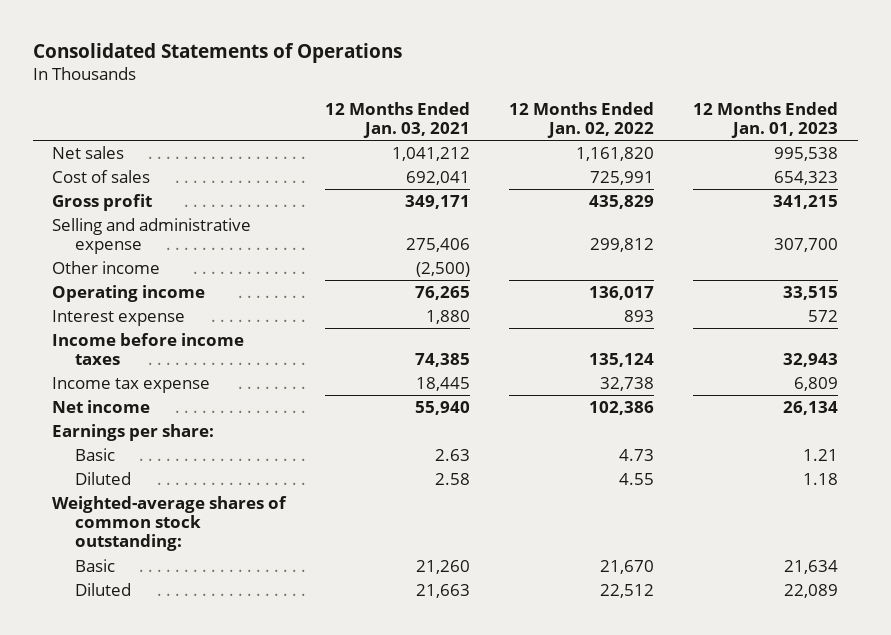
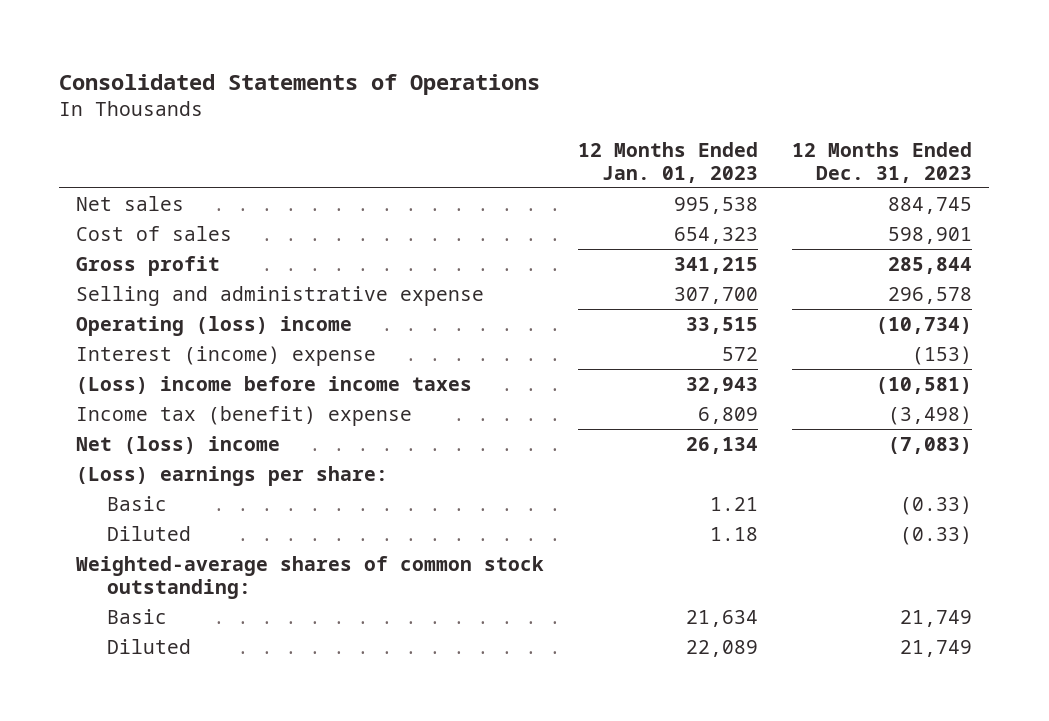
- | 12 Months Ended Jan. 03, 2021 | 12 Months Ended Jan. 02, 2022 | 12 Months Ended Jan. 01, 2023
+ | 12 Months Ended Jan. 01, 2023 | 12 Months Ended Dec. 31, 2023
- Other income | (2,500) | |
- Operating income | 76,265 | 136,017 | 33,515
- Interest expense | 1,880 | 893 | 572
- Income before income taxes | 74,385 | 135,124 | 32,943
- Income tax expense | 18,445 | 32,738 | 6,809
- Net income | 55,940 | 102,386 | 26,134
- Earnings per share:
+ Operating (loss) income | 33,515 | (10,734)
+ Interest (income) expense | 572 | (153)
+ (Loss) income before income taxes | 32,943 | (10,581)
+ Income tax (benefit) expense | 6,809 | (3,498)
+ Net (loss) income | 26,134 | (7,083)
+ (Loss) earnings per share:

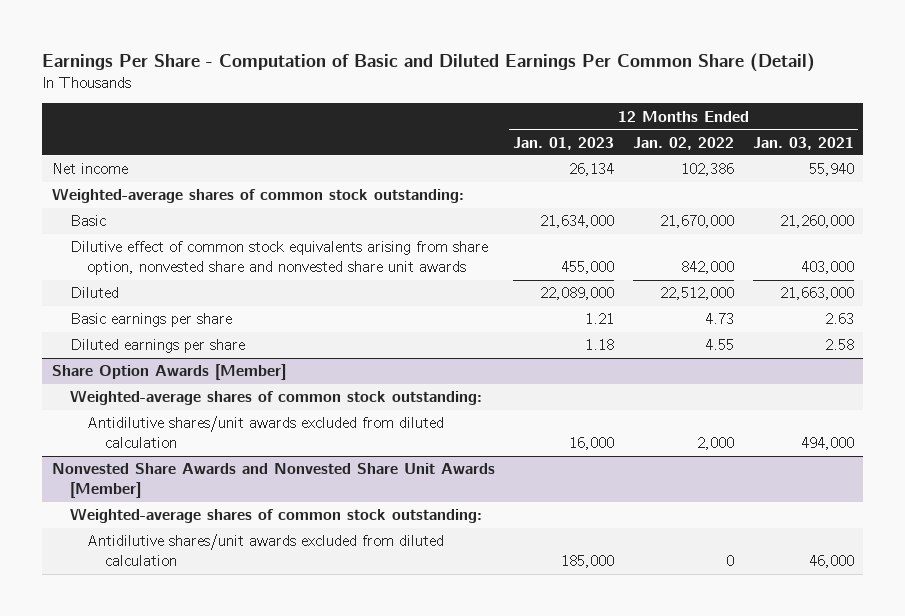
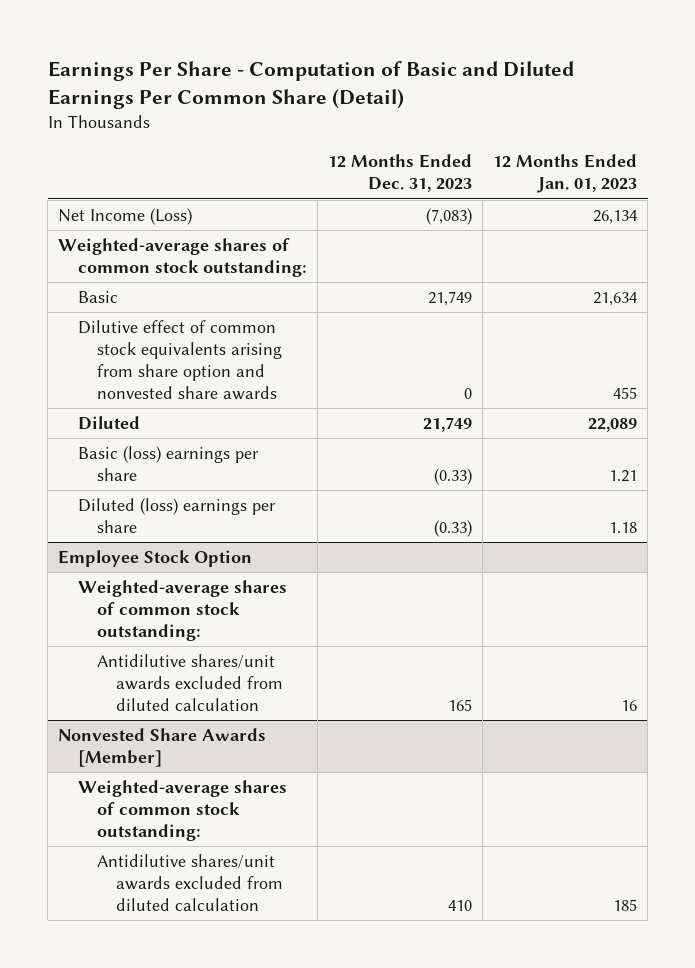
- | 12 Months Ended Jan. 01, 2023 | 12 Months Ended Jan. 02, 2022 | 12 Months Ended Jan. 03, 2021
+ | 12 Months Ended Dec. 31, 2023 | 12 Months Ended Jan. 01, 2023
- Net income | 26,134 | 102,386 | 55,940
+ Net Income (Loss) | (7,083) | 26,134
- Basic | 21,634,000 | 21,670,000 | 21,260,000
- Dilutive effect of common stock equivalents arising from share option, nonvested share and nonvested share unit awards | 455,000 | 842,000 | 403,000
- Diluted | 22,089,000 | 22,512,000 | 21,663,000
- Basic earnings per share | 1.21 | 4.73 | 2.63
- Diluted earnings per share | 1.18 | 4.55 | 2.58
- Share Option Awards [Member]
+ Basic | 21,749 | 21,634
+ Dilutive effect of common stock equivalents arising from share option and nonvested share awards | 0 | 455
+ Diluted | 21,749 | 22,089
+ Basic (loss) earnings per share | (0.33) | 1.21
+ Diluted (loss) earnings per share | (0.33) | 1.18
+ Employee Stock Option
- Antidilutive shares/unit awards excluded from diluted calculation | 16,000 | 2,000 | 494,000
- Nonvested Share Awards and Nonvested Share Unit Awards [Member]
+ Antidilutive shares/unit awards excluded from diluted calculation | 165 | 16
+ Nonvested Share Awards [Member]
- Antidilutive shares/unit awards excluded from diluted calculation | 185,000 | 0 | 46,000
+ Antidilutive shares/unit awards excluded from diluted calculation | 410 | 185

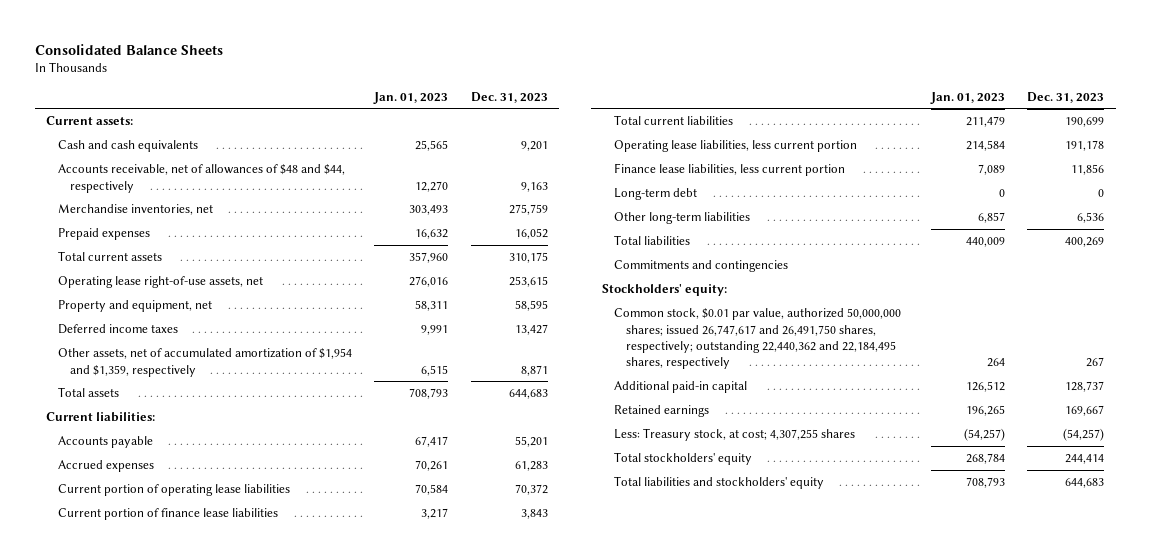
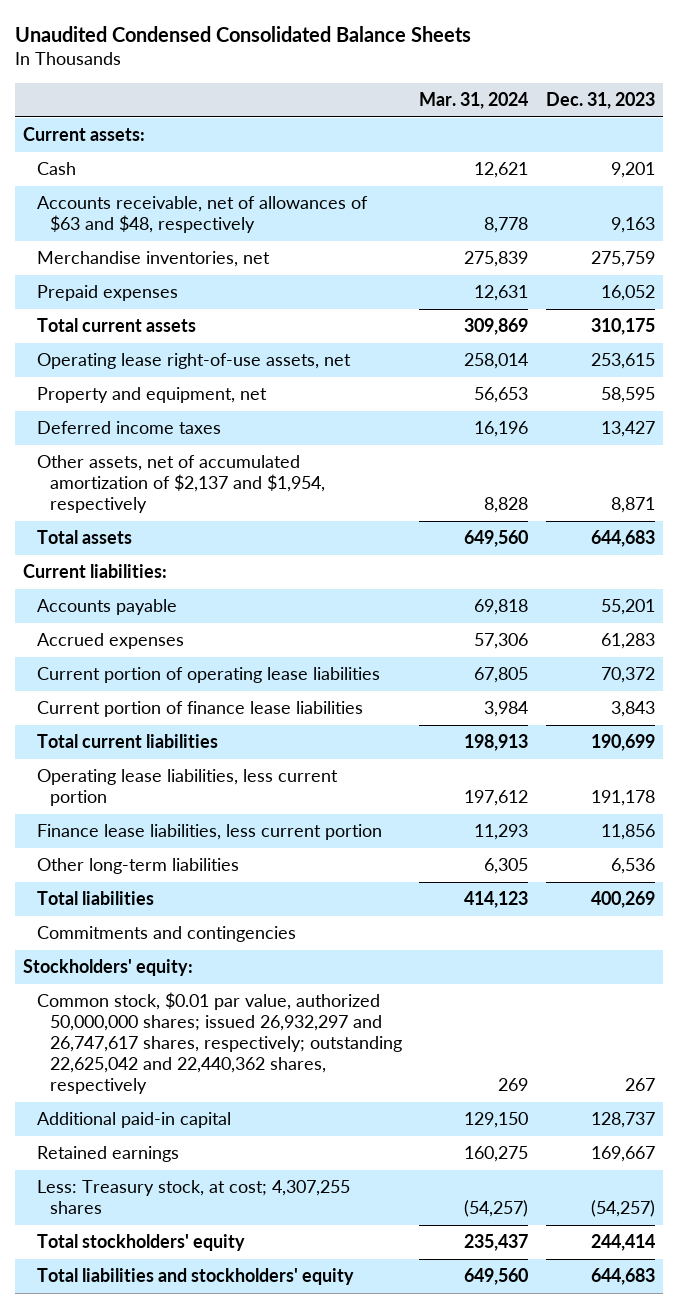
- Consolidated Balance Sheets
+ Unaudited Condensed Consolidated Balance Sheets
- | Jan. 01, 2023 | Dec. 31, 2023
+ | Mar. 31, 2024 | Dec. 31, 2023
- Cash and cash equivalents | 25,565 | 9,201
- Accounts receivable, net of allowances of $48 and $44, respectively | 12,270 | 9,163
+ Cash | 12,621 | 9,201
+ Accounts receivable, net of allowances of $63 and $48, respectively | 8,778 | 9,163
- Other assets, net of accumulated amortization of $1,954 and $1,359, respectively | 6,515 | 8,871
+ Other assets, net of accumulated amortization of $2,137 and $1,954, respectively | 8,828 | 8,871
- Long-term debt | 0 | 0
- Common stock, $0.01 par value, authorized 50,000,000 shares; issued 26,747,617 and 26,491,750 shares, respectively; outstanding 22,440,362 and 22,184,495 shares, respectively | 264 | 267
+ Common stock, $0.01 par value, authorized 50,000,000 shares; issued 26,932,297 and 26,747,617 shares, respectively; outstanding 22,625,042 and 22,440,362 shares, respectively | 269 | 267

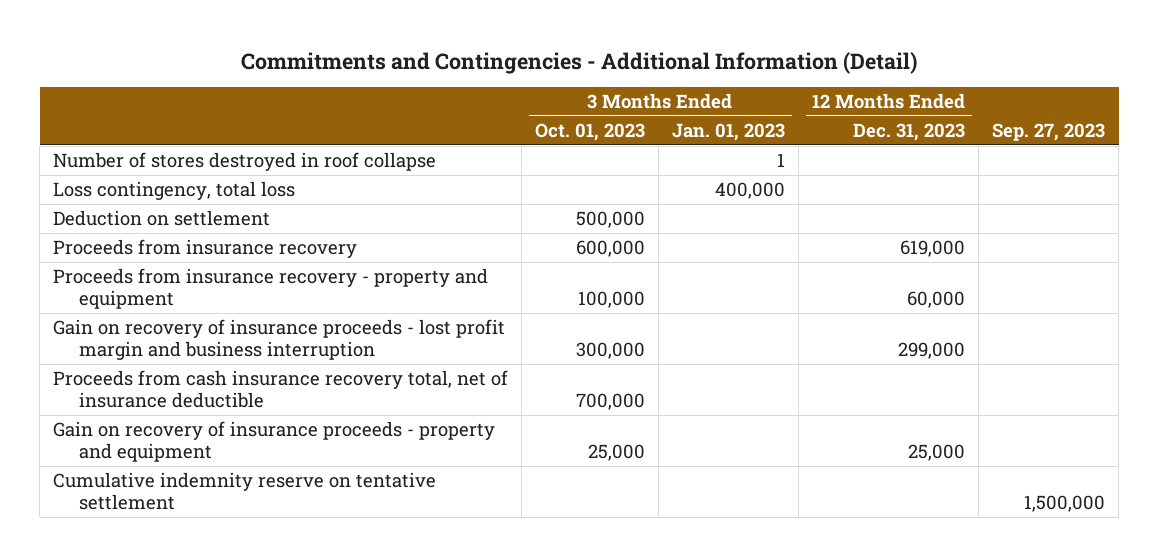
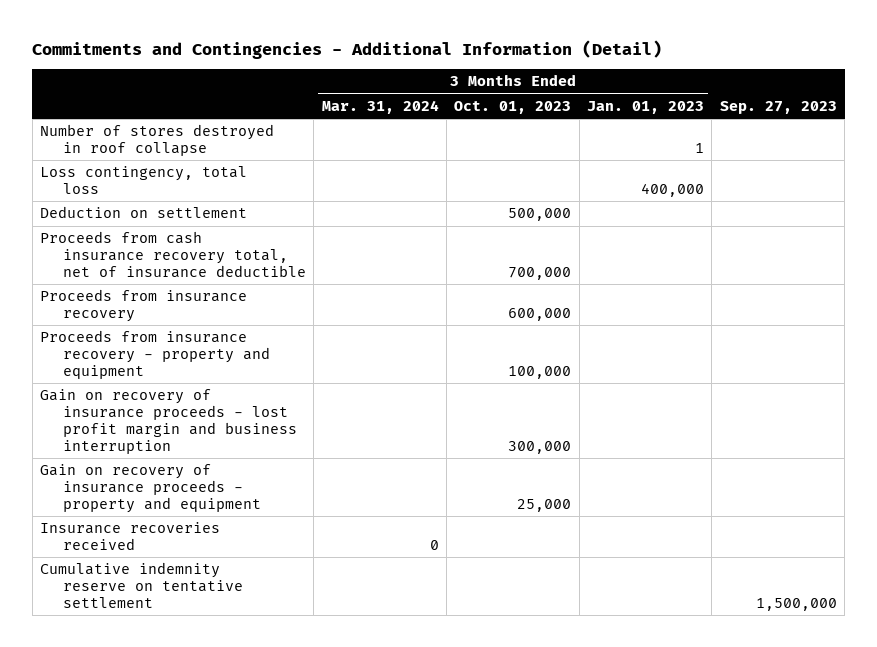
- | 3 Months Ended Oct. 01, 2023 | 3 Months Ended Jan. 01, 2023 | 12 Months Ended Dec. 31, 2023 | Sep. 27, 2023
+ | 3 Months Ended Mar. 31, 2024 | 3 Months Ended Oct. 01, 2023 | 3 Months Ended Jan. 01, 2023 | Sep. 27, 2023
moved up: Proceeds from cash insurance recovery total, net of insurance deductible | | 700,000 | |
+ Insurance recoveries received | 0 | | |

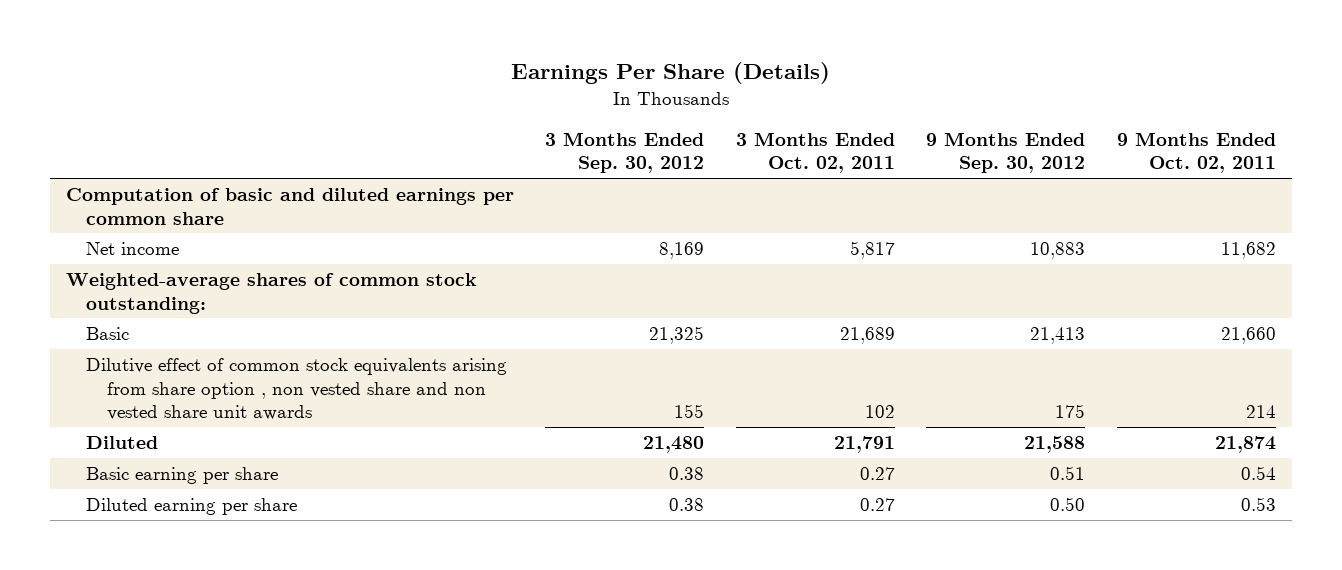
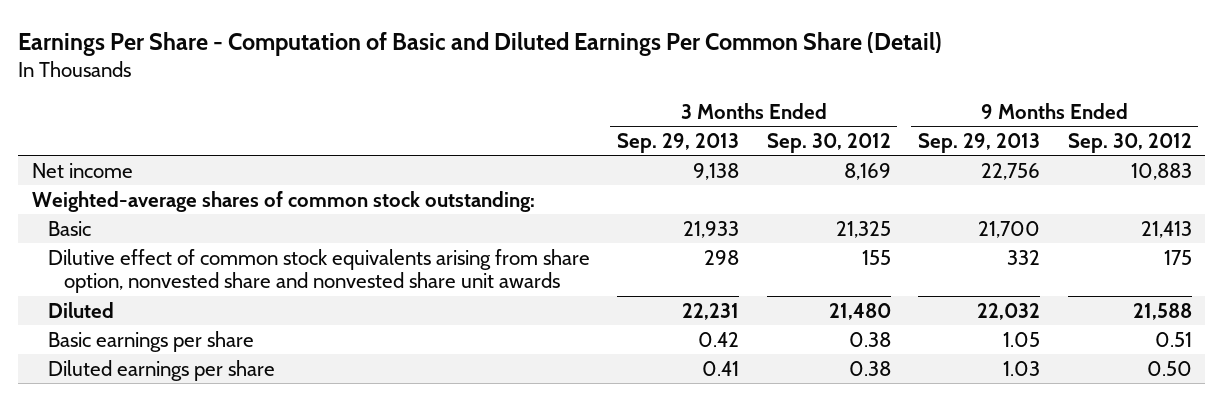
- Earnings Per Share (Details)
+ Earnings Per Share - Computation of Basic and Diluted Earnings Per Common Share (Detail)
- | 3 Months Ended Sep. 30, 2012 | 3 Months Ended Oct. 02, 2011 | 9 Months Ended Sep. 30, 2012 | 9 Months Ended Oct. 02, 2011
+ | 3 Months Ended Sep. 29, 2013 | 3 Months Ended Sep. 30, 2012 | 9 Months Ended Sep. 29, 2013 | 9 Months Ended Sep. 30, 2012
- Computation of basic and diluted earnings per common share
- Dilutive effect of common stock equivalents arising from share option , non vested share and non vested share unit awards | 155 | 102 | 175 | 214
+ Dilutive effect of common stock equivalents arising from share option, nonvested share and nonvested share unit awards | 298 | 155 | 332 | 175
- Basic earning per share | 0.38 | 0.27 | 0.51 | 0.54
- Diluted earning per share | 0.38 | 0.27 | 0.50 | 0.53
+ Basic earnings per share | 0.42 | 0.38 | 1.05 | 0.51
+ Diluted earnings per share | 0.41 | 0.38 | 1.03 | 0.50

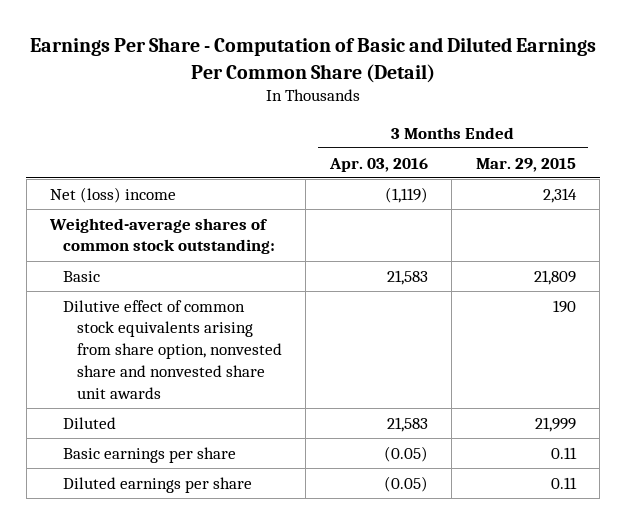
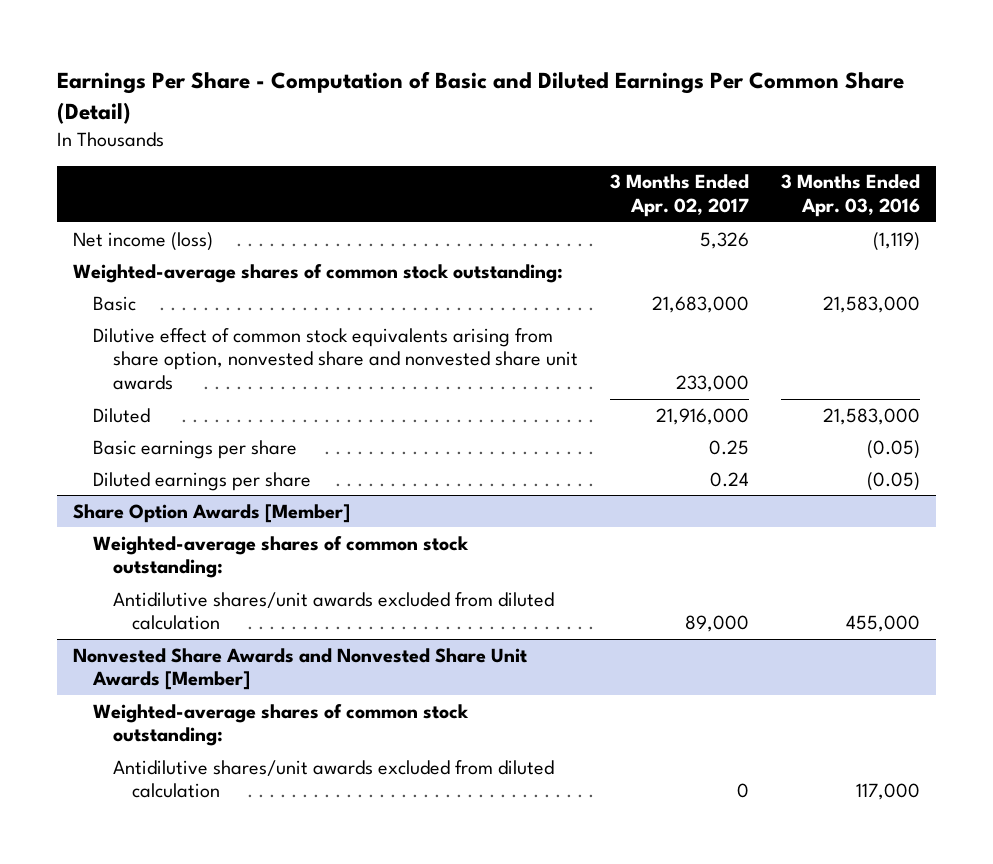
- | 3 Months Ended Apr. 03, 2016 | 3 Months Ended Mar. 29, 2015
+ | 3 Months Ended Apr. 02, 2017 | 3 Months Ended Apr. 03, 2016
- Net (loss) income | (1,119) | 2,314
+ Net income (loss) | 5,326 | (1,119)
- Basic | 21,583 | 21,809
+ Basic | 21,683,000 | 21,583,000
- Diluted | 21,583 | 21,999
+ Diluted | 21,916,000 | 21,583,000
+ Share Option Awards [Member]
+ Weighted-average shares of common stock outstanding:
+ Antidilutive shares/unit awards excluded from diluted calculation | 89,000 | 455,000
+ Nonvested Share Awards and Nonvested Share Unit Awards [Member]
+ Weighted-average shares of common stock outstanding:
+ Antidilutive shares/unit awards excluded from diluted calculation | 0 | 117,000

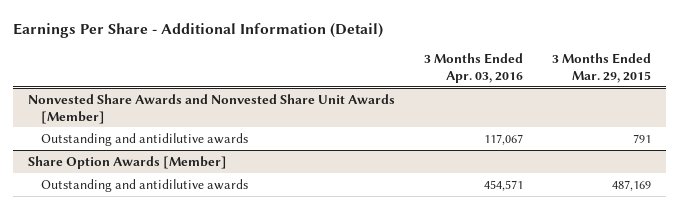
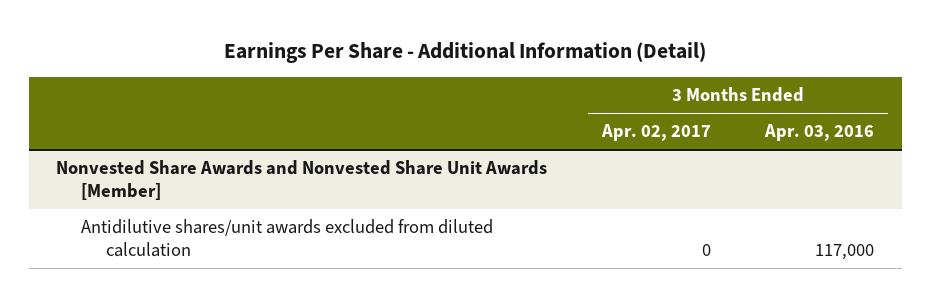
- | 3 Months Ended Apr. 03, 2016 | 3 Months Ended Mar. 29, 2015
+ | 3 Months Ended Apr. 02, 2017 | 3 Months Ended Apr. 03, 2016
@ Nonvested Share Awards and Nonvested Share Unit Awards [Member]
- Outstanding and antidilutive awards | 117,067 | 791
- Share Option Awards [Member]
- Outstanding and antidilutive awards | 454,571 | 487,169
@ Nonvested Share Awards and Nonvested Share Unit Awards [Member]
+ Antidilutive shares/unit awards excluded from diluted calculation | 0 | 117,000

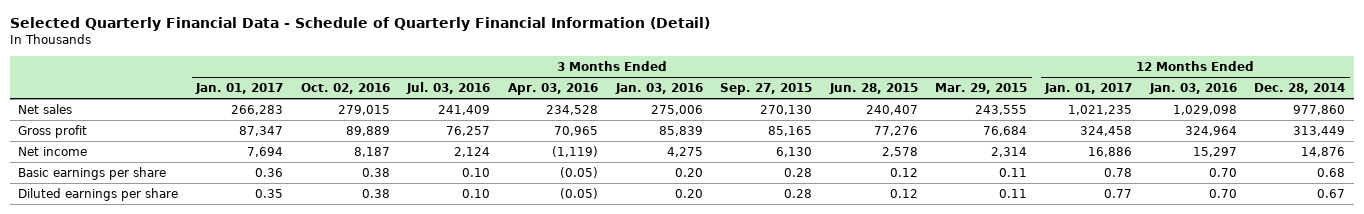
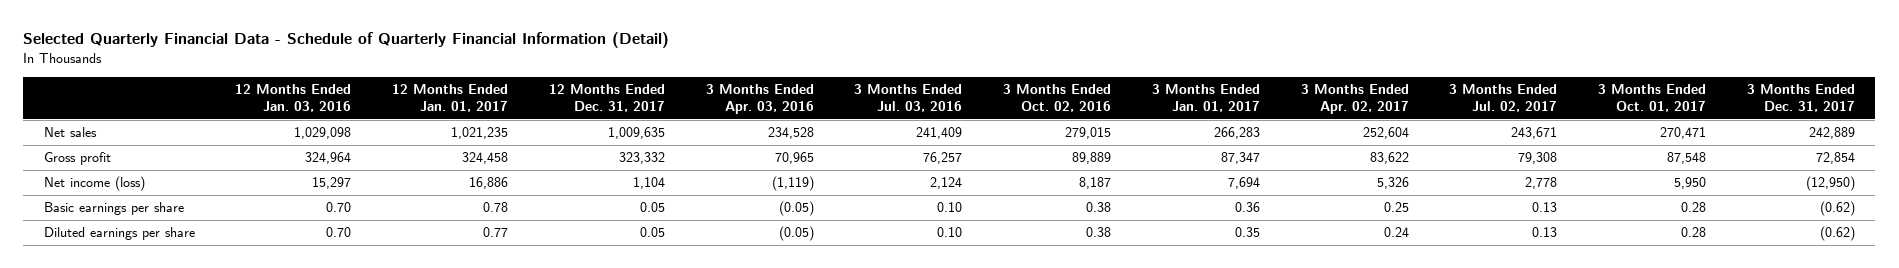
- | 3 Months Ended Jan. 01, 2017 | 3 Months Ended Oct. 02, 2016 | 3 Months Ended Jul. 03, 2016 | 3 Months Ended Apr. 03, 2016 | 3 Months Ended Jan. 03, 2016 | 3 Months Ended Sep. 27, 2015 | 3 Months Ended Jun. 28, 2015 | 3 Months Ended Mar. 29, 2015 | 12 Months Ended Jan. 01, 2017 | 12 Months Ended Jan. 03, 2016 | 12 Months Ended Dec. 28, 2014
+ | 12 Months Ended Jan. 03, 2016 | 12 Months Ended Jan. 01, 2017 | 12 Months Ended Dec. 31, 2017 | 3 Months Ended Apr. 03, 2016 | 3 Months Ended Jul. 03, 2016 | 3 Months Ended Oct. 02, 2016 | 3 Months Ended Jan. 01, 2017 | 3 Months Ended Apr. 02, 2017 | 3 Months Ended Jul. 02, 2017 | 3 Months Ended Oct. 01, 2017 | 3 Months Ended Dec. 31, 2017
- Net income | 7,694 | 8,187 | 2,124 | (1,119) | 4,275 | 6,130 | 2,578 | 2,314 | 16,886 | 15,297 | 14,876
+ Net income (loss) | 15,297 | 16,886 | 1,104 | (1,119) | 2,124 | 8,187 | 7,694 | 5,326 | 2,778 | 5,950 | (12,950)

